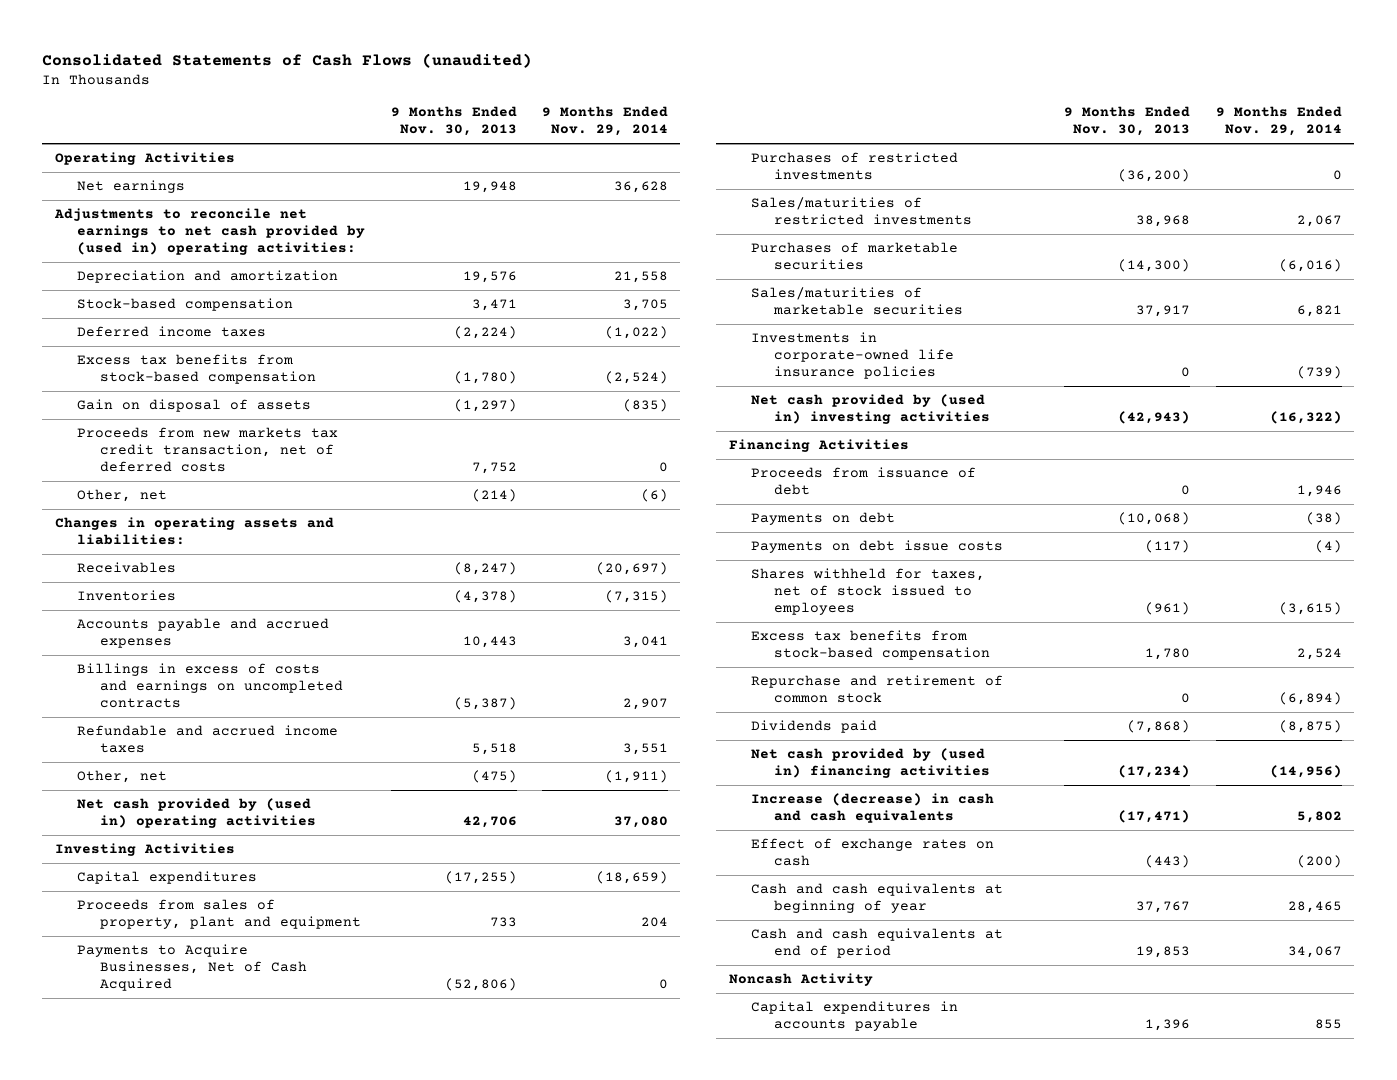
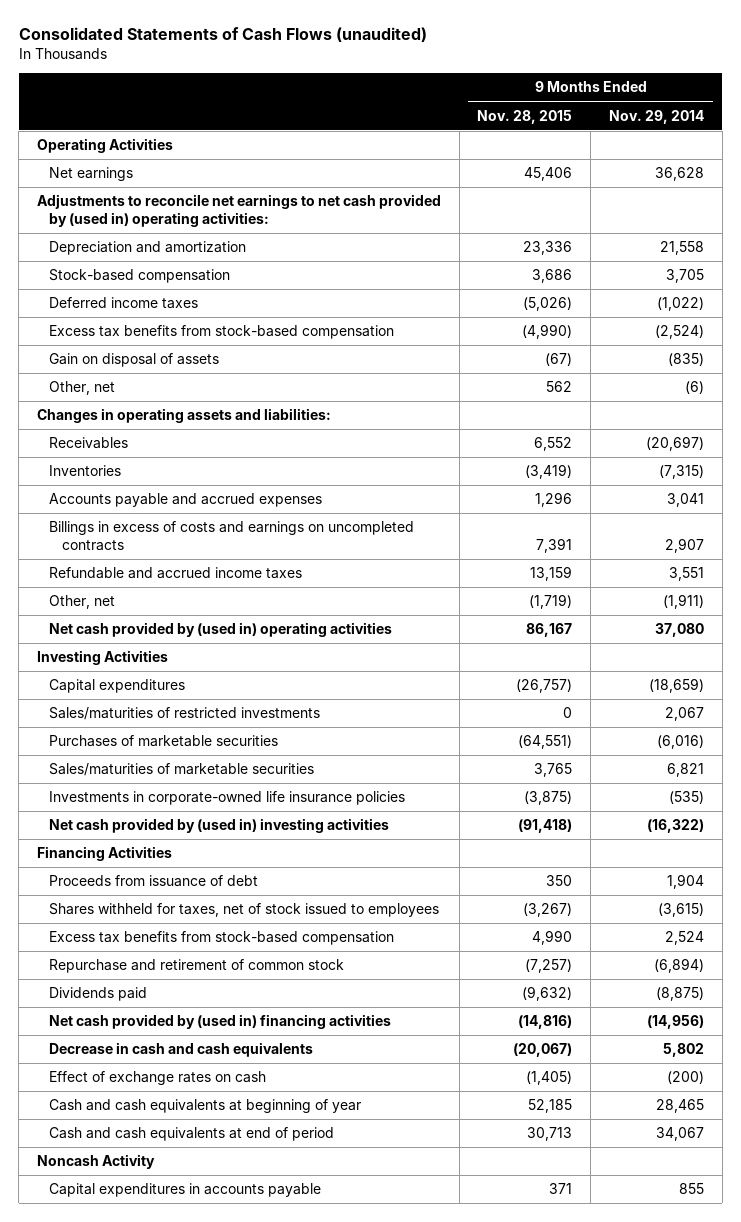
- | 9 Months Ended Nov. 30, 2013 | 9 Months Ended Nov. 29, 2014
+ | 9 Months Ended Nov. 28, 2015 | 9 Months Ended Nov. 29, 2014
- Proceeds from new markets tax credit transaction, net of deferred costs | 7,752 | 0
- Proceeds from sales of property, plant and equipment | 733 | 204
- Payments to Acquire Businesses, Net of Cash Acquired | (52,806) | 0
- Purchases of restricted investments | (36,200) | 0
- Investments in corporate-owned life insurance policies | 0 | (739)
+ Investments in corporate-owned life insurance policies | (3,875) | (535)
- Proceeds from issuance of debt | 0 | 1,946
- Payments on debt | (10,068) | (38)
- Payments on debt issue costs | (117) | (4)
+ Proceeds from issuance of debt | 350 | 1,904
- Increase (decrease) in cash and cash equivalents | (17,471) | 5,802
+ Decrease in cash and cash equivalents | (20,067) | 5,802

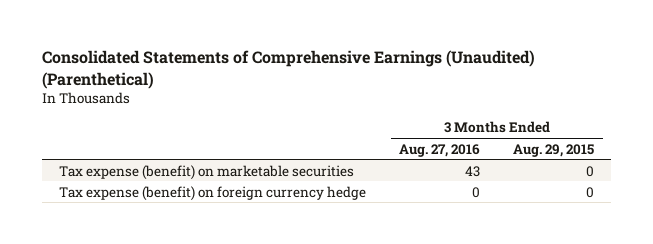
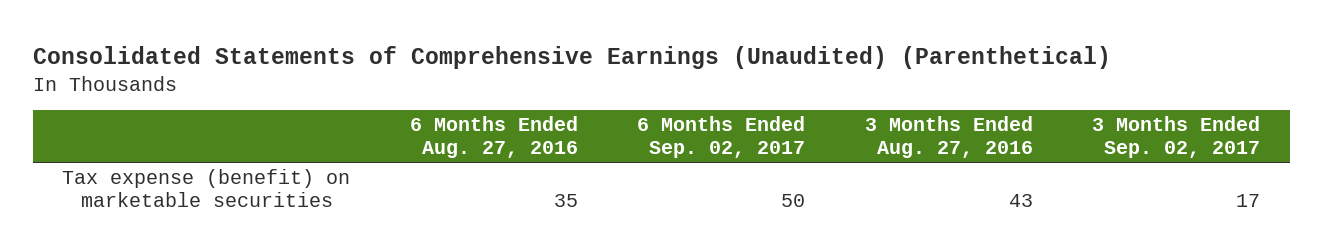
- | 3 Months Ended Aug. 27, 2016 | 3 Months Ended Aug. 29, 2015
+ | 6 Months Ended Aug. 27, 2016 | 6 Months Ended Sep. 02, 2017 | 3 Months Ended Aug. 27, 2016 | 3 Months Ended Sep. 02, 2017
- Tax expense (benefit) on foreign currency hedge | 0 | 0

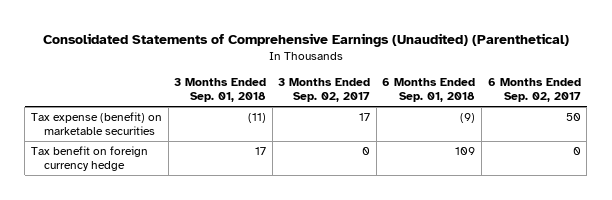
- | 6 Months Ended Aug. 27, 2016 | 6 Months Ended Sep. 02, 2017 | 3 Months Ended Aug. 27, 2016 | 3 Months Ended Sep. 02, 2017
+ | 3 Months Ended Sep. 01, 2018 | 3 Months Ended Sep. 02, 2017 | 6 Months Ended Sep. 01, 2018 | 6 Months Ended Sep. 02, 2017
+ Tax benefit on foreign currency hedge | 17 | 0 | 109 | 0

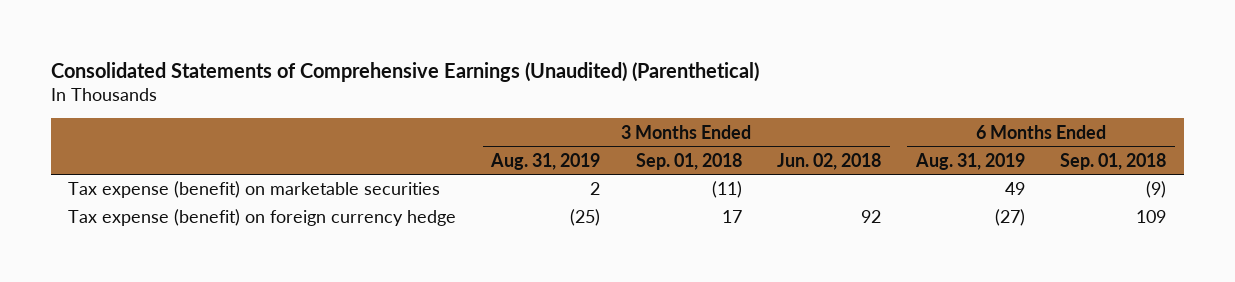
- | 3 Months Ended Sep. 01, 2018 | 3 Months Ended Sep. 02, 2017 | 6 Months Ended Sep. 01, 2018 | 6 Months Ended Sep. 02, 2017
+ | 3 Months Ended Aug. 31, 2019 | 3 Months Ended Sep. 01, 2018 | 3 Months Ended Jun. 02, 2018 | 6 Months Ended Aug. 31, 2019 | 6 Months Ended Sep. 01, 2018
- Tax benefit on foreign currency hedge | 17 | 0 | 109 | 0
+ Tax expense (benefit) on foreign currency hedge | (25) | 17 | 92 | (27) | 109

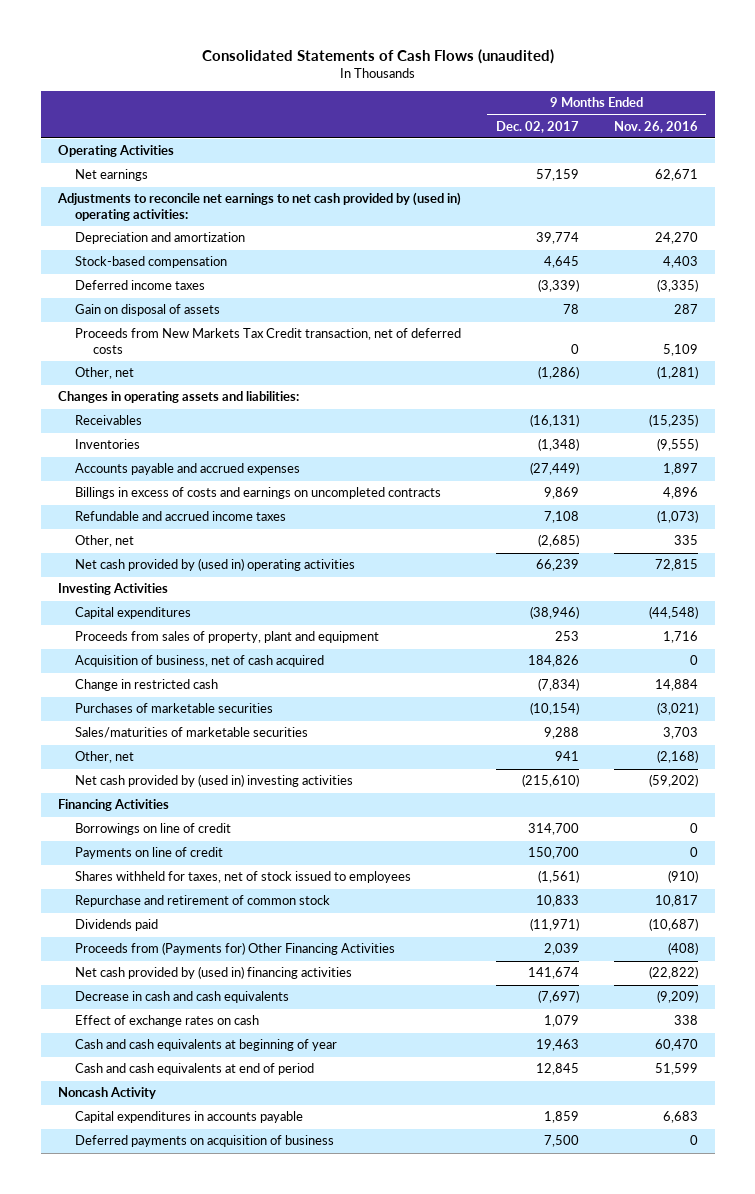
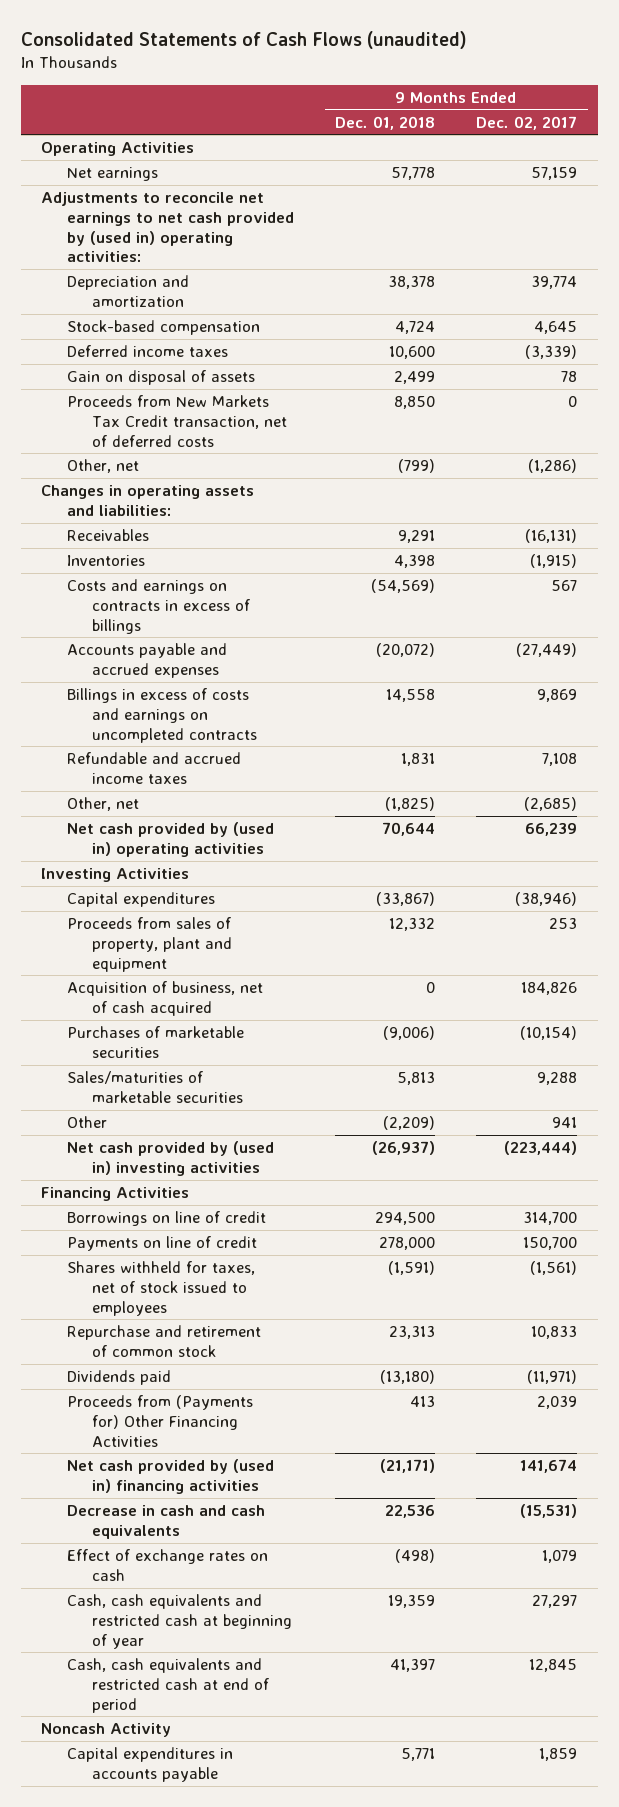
- | 9 Months Ended Dec. 02, 2017 | 9 Months Ended Nov. 26, 2016
+ | 9 Months Ended Dec. 01, 2018 | 9 Months Ended Dec. 02, 2017
- Inventories | (1,348) | (9,555)
+ Inventories | 4,398 | (1,915)
+ Costs and earnings on contracts in excess of billings | (54,569) | 567
- Change in restricted cash | (7,834) | 14,884
- Other, net | 941 | (2,168)
- Net cash provided by (used in) investing activities | (215,610) | (59,202)
+ Other | (2,209) | 941
+ Net cash provided by (used in) investing activities | (26,937) | (223,444)
- Decrease in cash and cash equivalents | (7,697) | (9,209)
+ Decrease in cash and cash equivalents | 22,536 | (15,531)
- Cash and cash equivalents at beginning of year | 19,463 | 60,470
- Cash and cash equivalents at end of period | 12,845 | 51,599
+ Cash, cash equivalents and restricted cash at beginning of year | 19,359 | 27,297
+ Cash, cash equivalents and restricted cash at end of period | 41,397 | 12,845
- Deferred payments on acquisition of business | 7,500 | 0

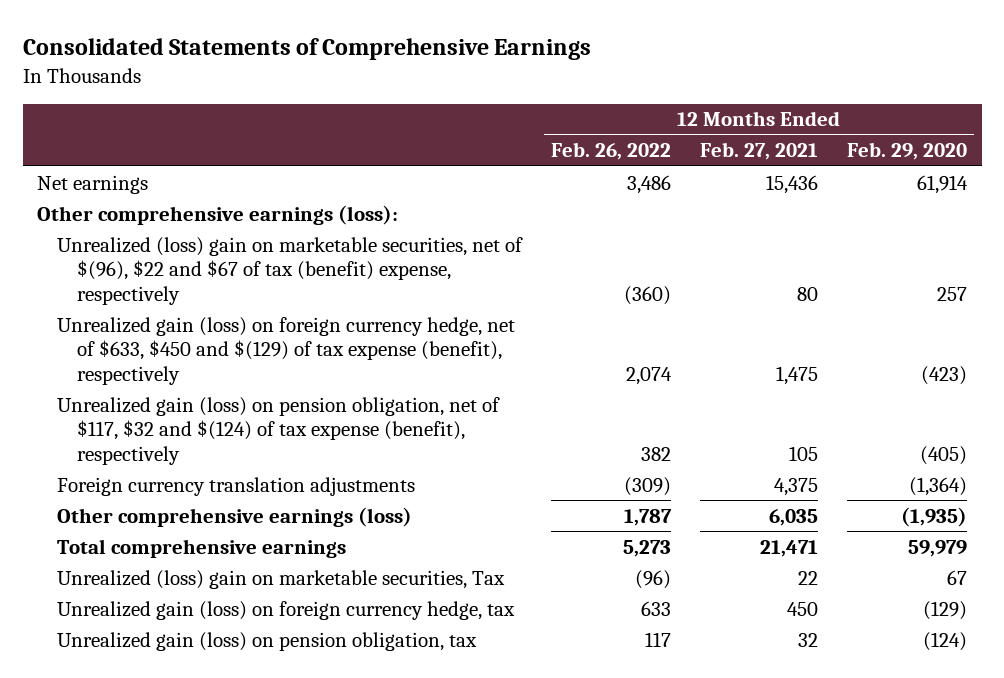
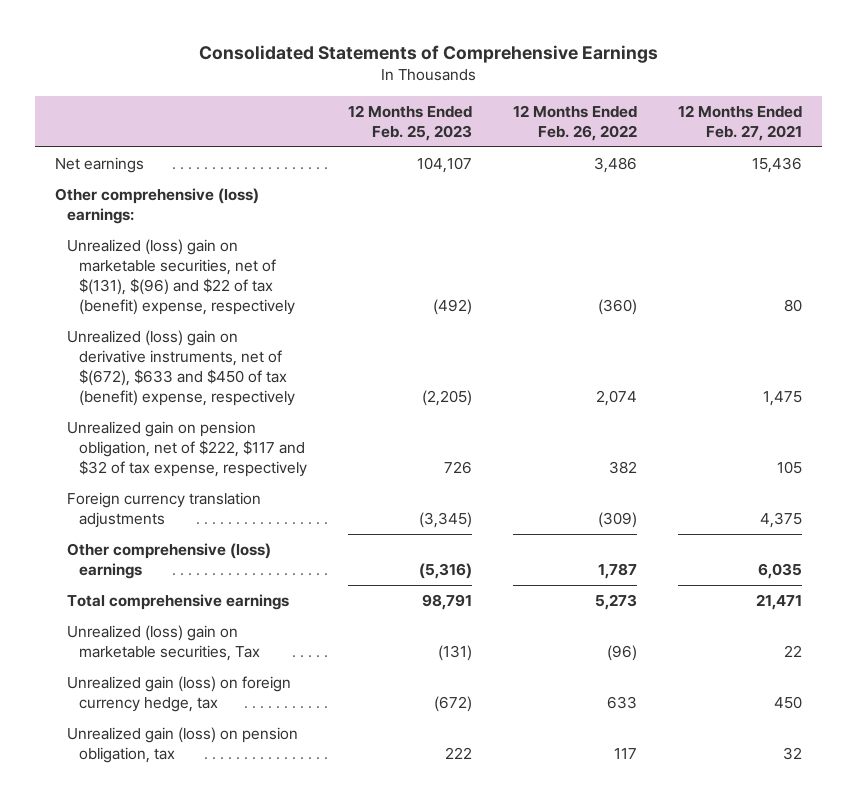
- | 12 Months Ended Feb. 26, 2022 | 12 Months Ended Feb. 27, 2021 | 12 Months Ended Feb. 29, 2020
+ | 12 Months Ended Feb. 25, 2023 | 12 Months Ended Feb. 26, 2022 | 12 Months Ended Feb. 27, 2021
- Other comprehensive earnings (loss):
- Unrealized (loss) gain on marketable securities, net of $(96), $22 and $67 of tax (benefit) expense, respectively | (360) | 80 | 257
- Unrealized gain (loss) on foreign currency hedge, net of $633, $450 and $(129) of tax expense (benefit), respectively | 2,074 | 1,475 | (423)
- Unrealized gain (loss) on pension obligation, net of $117, $32 and $(124) of tax expense (benefit), respectively | 382 | 105 | (405)
+ Other comprehensive (loss) earnings:
+ Unrealized (loss) gain on marketable securities, net of $(131), $(96) and $22 of tax (benefit) expense, respectively | (492) | (360) | 80
+ Unrealized (loss) gain on derivative instruments, net of $(672), $633 and $450 of tax (benefit) expense, respectively | (2,205) | 2,074 | 1,475
+ Unrealized gain on pension obligation, net of $222, $117 and $32 of tax expense, respectively | 726 | 382 | 105
- Other comprehensive earnings (loss) | 1,787 | 6,035 | (1,935)
+ Other comprehensive (loss) earnings | (5,316) | 1,787 | 6,035

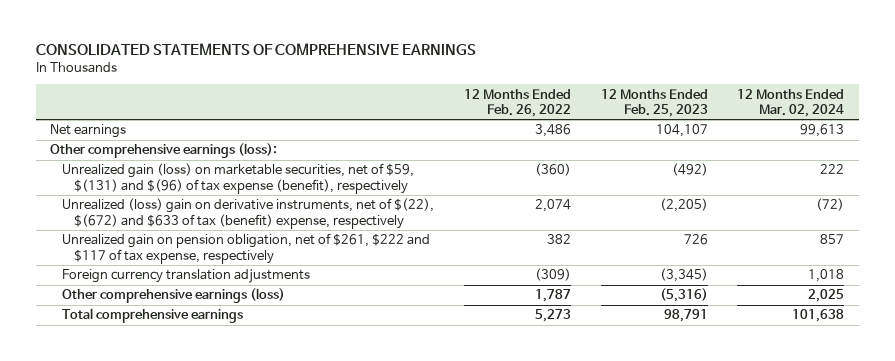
- Consolidated Statements of Comprehensive Earnings
+ CONSOLIDATED STATEMENTS OF COMPREHENSIVE EARNINGS
- | 12 Months Ended Feb. 25, 2023 | 12 Months Ended Feb. 26, 2022 | 12 Months Ended Feb. 27, 2021
+ | 12 Months Ended Feb. 26, 2022 | 12 Months Ended Feb. 25, 2023 | 12 Months Ended Mar. 02, 2024
- Other comprehensive (loss) earnings:
- Unrealized (loss) gain on marketable securities, net of $(131), $(96) and $22 of tax (benefit) expense, respectively | (492) | (360) | 80
- Unrealized (loss) gain on derivative instruments, net of $(672), $633 and $450 of tax (benefit) expense, respectively | (2,205) | 2,074 | 1,475
- Unrealized gain on pension obligation, net of $222, $117 and $32 of tax expense, respectively | 726 | 382 | 105
+ Other comprehensive earnings (loss):
+ Unrealized gain (loss) on marketable securities, net of $59, $(131) and $(96) of tax expense (benefit), respectively | (360) | (492) | 222
+ Unrealized (loss) gain on derivative instruments, net of $(22), $(672) and $633 of tax (benefit) expense, respectively | 2,074 | (2,205) | (72)
+ Unrealized gain on pension obligation, net of $261, $222 and $117 of tax expense, respectively | 382 | 726 | 857
- Other comprehensive (loss) earnings | (5,316) | 1,787 | 6,035
+ Other comprehensive earnings (loss) | 1,787 | (5,316) | 2,025
- Unrealized (loss) gain on marketable securities, Tax | (131) | (96) | 22
- Unrealized gain (loss) on foreign currency hedge, tax | (672) | 633 | 450
- Unrealized gain (loss) on pension obligation, tax | 222 | 117 | 32

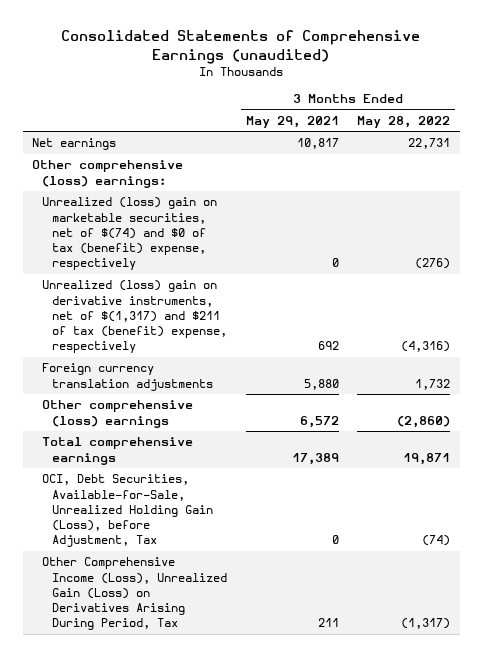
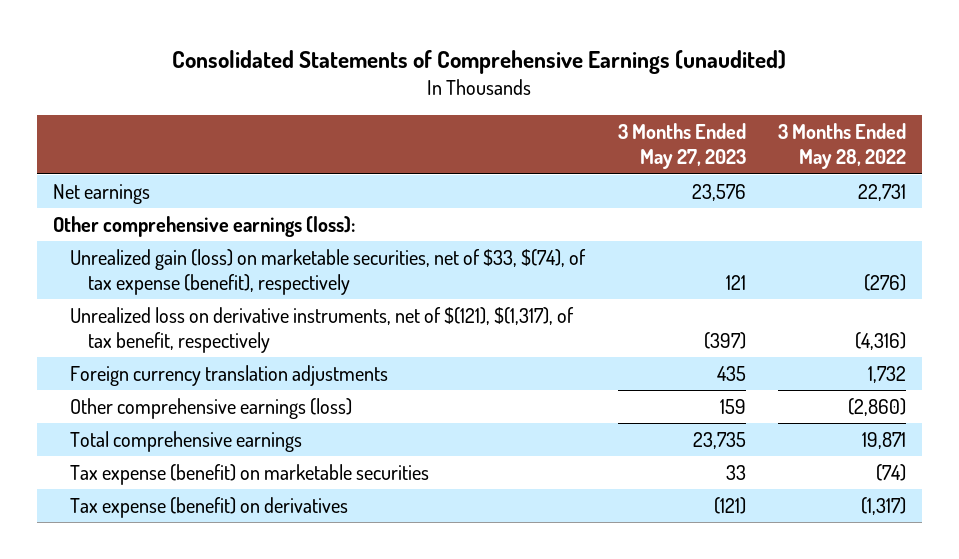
- | 3 Months Ended May 29, 2021 | 3 Months Ended May 28, 2022
+ | 3 Months Ended May 27, 2023 | 3 Months Ended May 28, 2022
- Other comprehensive (loss) earnings:
- Unrealized (loss) gain on marketable securities, net of $(74) and $0 of tax (benefit) expense, respectively | 0 | (276)
- Unrealized (loss) gain on derivative instruments, net of $(1,317) and $211 of tax (benefit) expense, respectively | 692 | (4,316)
+ Other comprehensive earnings (loss):
+ Unrealized gain (loss) on marketable securities, net of $33, $(74), of tax expense (benefit), respectively | 121 | (276)
+ Unrealized loss on derivative instruments, net of $(121), $(1,317), of tax benefit, respectively | (397) | (4,316)
- Other comprehensive (loss) earnings | 6,572 | (2,860)
+ Other comprehensive earnings (loss) | 159 | (2,860)
- OCI, Debt Securities, Available-for-Sale, Unrealized Holding Gain (Loss), before Adjustment, Tax | 0 | (74)
- Other Comprehensive Income (Loss), Unrealized Gain (Loss) on Derivatives Arising During Period, Tax | 211 | (1,317)
+ Tax expense (benefit) on marketable securities | 33 | (74)
+ Tax expense (benefit) on derivatives | (121) | (1,317)

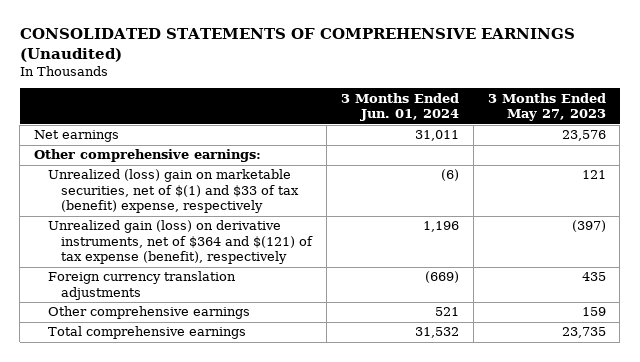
- Consolidated Statements of Comprehensive Earnings (unaudited)
+ CONSOLIDATED STATEMENTS OF COMPREHENSIVE EARNINGS (Unaudited)
- | 3 Months Ended May 27, 2023 | 3 Months Ended May 28, 2022
+ | 3 Months Ended Jun. 01, 2024 | 3 Months Ended May 27, 2023
- Other comprehensive earnings (loss):
- Unrealized gain (loss) on marketable securities, net of $33, $(74), of tax expense (benefit), respectively | 121 | (276)
- Unrealized loss on derivative instruments, net of $(121), $(1,317), of tax benefit, respectively | (397) | (4,316)
+ Other comprehensive earnings:
+ Unrealized (loss) gain on marketable securities, net of $(1) and $33 of tax (benefit) expense, respectively | (6) | 121
+ Unrealized gain (loss) on derivative instruments, net of $364 and $(121) of tax expense (benefit), respectively | 1,196 | (397)
- Other comprehensive earnings (loss) | 159 | (2,860)
+ Other comprehensive earnings | 521 | 159
- Tax expense (benefit) on marketable securities | 33 | (74)
- Tax expense (benefit) on derivatives | (121) | (1,317)

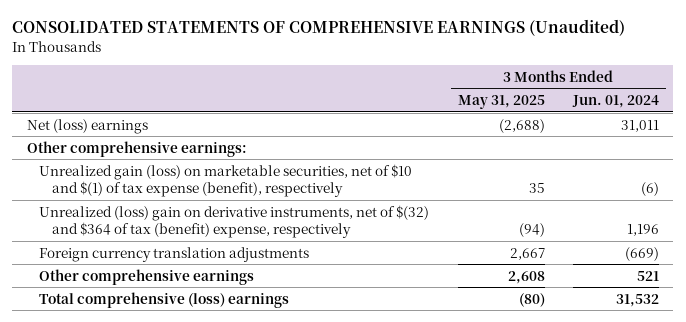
- | 3 Months Ended Jun. 01, 2024 | 3 Months Ended May 27, 2023
+ | 3 Months Ended May 31, 2025 | 3 Months Ended Jun. 01, 2024
- Net earnings | 31,011 | 23,576
+ Net (loss) earnings | (2,688) | 31,011
- Unrealized (loss) gain on marketable securities, net of $(1) and $33 of tax (benefit) expense, respectively | (6) | 121
- Unrealized gain (loss) on derivative instruments, net of $364 and $(121) of tax expense (benefit), respectively | 1,196 | (397)
+ Unrealized gain (loss) on marketable securities, net of $10 and $(1) of tax expense (benefit), respectively | 35 | (6)
+ Unrealized (loss) gain on derivative instruments, net of $(32) and $364 of tax (benefit) expense, respectively | (94) | 1,196
- Total comprehensive earnings | 31,532 | 23,735
+ Total comprehensive (loss) earnings | (80) | 31,532

